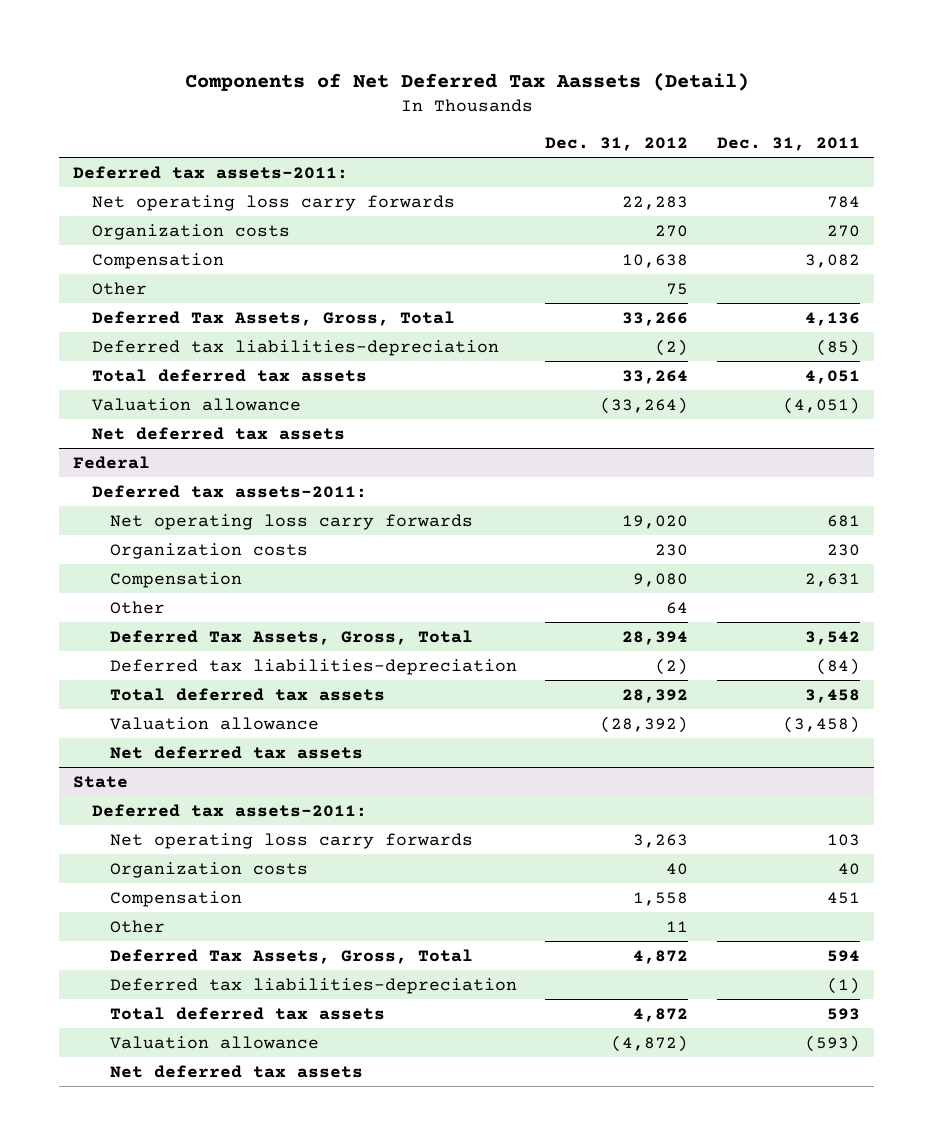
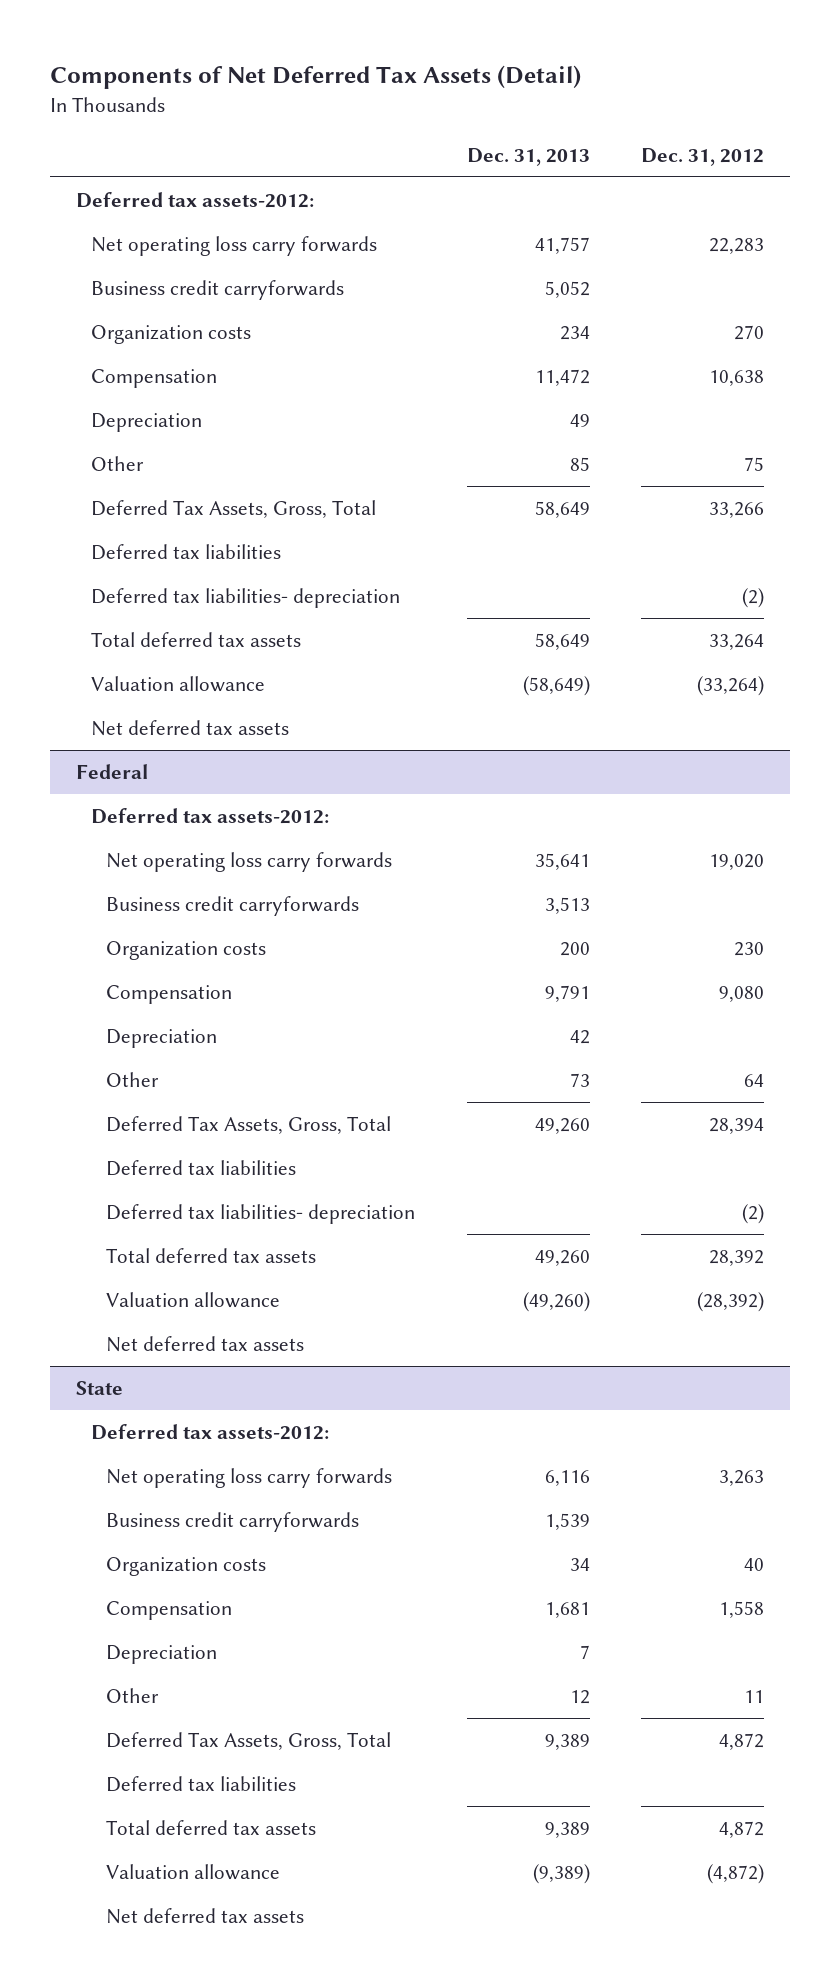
- Components of Net Deferred Tax Aassets (Detail)
+ Components of Net Deferred Tax Assets (Detail)
- | Dec. 31, 2012 | Dec. 31, 2011
+ | Dec. 31, 2013 | Dec. 31, 2012
- Deferred tax assets-2011:
+ Deferred tax assets-2012:
+ Business credit carryforwards | 5,052 |
+ Depreciation | 49 |
- Deferred tax liabilities-depreciation | (2) | (85)
+ Deferred tax liabilities
+ Deferred tax liabilities- depreciation | | (2)
@ Federal
- Deferred tax assets-2011:
+ Deferred tax assets-2012:
+ Business credit carryforwards | 3,513 |
+ Depreciation | 42 |
- Deferred tax liabilities-depreciation | (2) | (84)
+ Deferred tax liabilities
+ Deferred tax liabilities- depreciation | | (2)
@ State
- Deferred tax assets-2011:
+ Deferred tax assets-2012:
+ Business credit carryforwards | 1,539 |
+ Depreciation | 7 |
- Deferred tax liabilities-depreciation | | (1)
+ Deferred tax liabilities

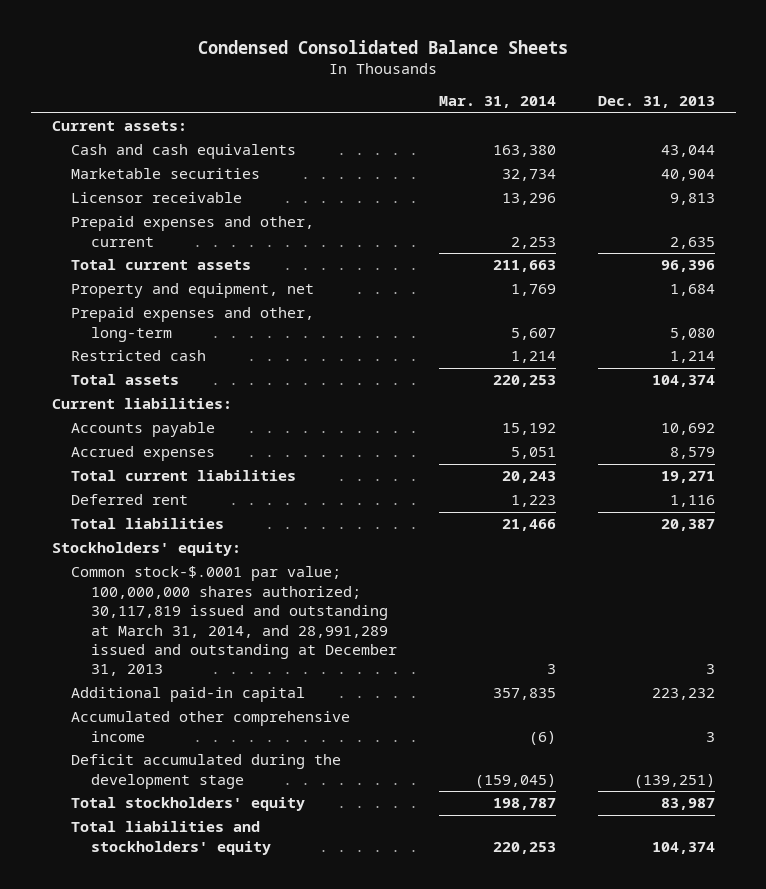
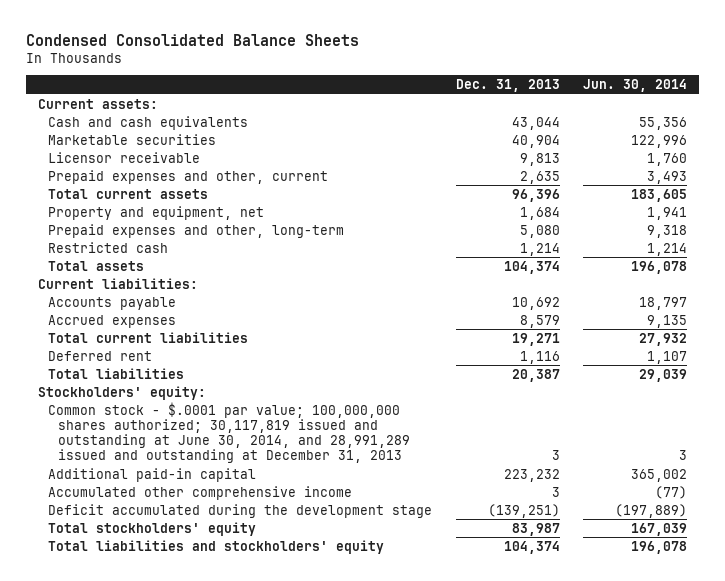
- | Mar. 31, 2014 | Dec. 31, 2013
+ | Dec. 31, 2013 | Jun. 30, 2014
- Common stock-$.0001 par value; 100,000,000 shares authorized; 30,117,819 issued and outstanding at March 31, 2014, and 28,991,289 issued and outstanding at December 31, 2013 | 3 | 3
+ Common stock - $.0001 par value; 100,000,000 shares authorized; 30,117,819 issued and outstanding at June 30, 2014, and 28,991,289 issued and outstanding at December 31, 2013 | 3 | 3

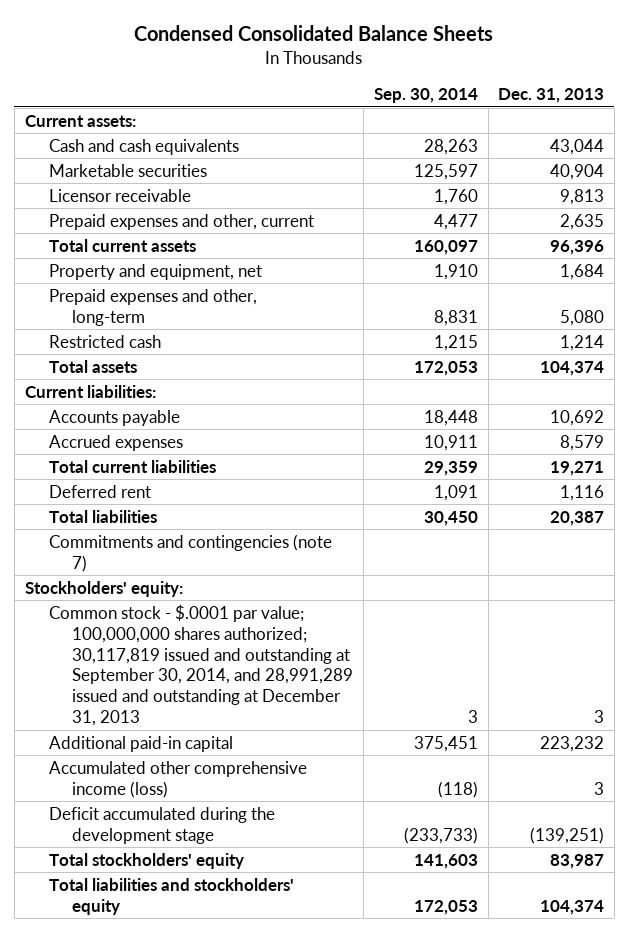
- | Dec. 31, 2013 | Jun. 30, 2014
+ | Sep. 30, 2014 | Dec. 31, 2013
+ Commitments and contingencies (note 7)
- Common stock - $.0001 par value; 100,000,000 shares authorized; 30,117,819 issued and outstanding at June 30, 2014, and 28,991,289 issued and outstanding at December 31, 2013 | 3 | 3
+ Common stock - $.0001 par value; 100,000,000 shares authorized; 30,117,819 issued and outstanding at September 30, 2014, and 28,991,289 issued and outstanding at December 31, 2013 | 3 | 3
- Accumulated other comprehensive income | 3 | (77)
+ Accumulated other comprehensive income (loss) | (118) | 3

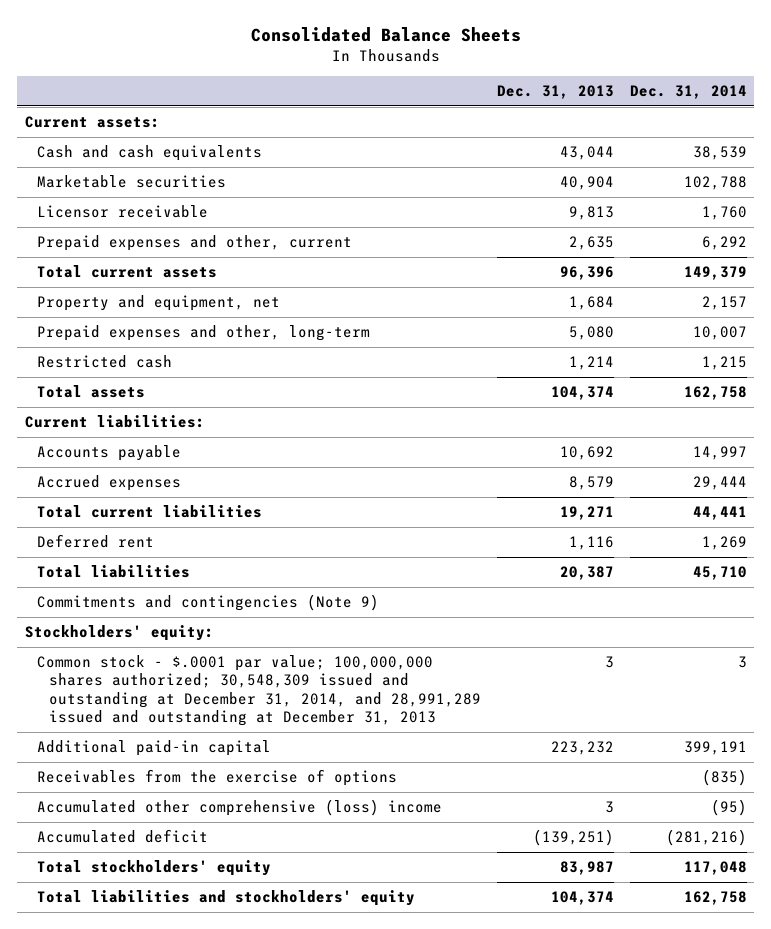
- Condensed Consolidated Balance Sheets
+ Consolidated Balance Sheets
- | Sep. 30, 2014 | Dec. 31, 2013
+ | Dec. 31, 2013 | Dec. 31, 2014
- Commitments and contingencies (note 7)
+ Commitments and contingencies (Note 9)
- Common stock - $.0001 par value; 100,000,000 shares authorized; 30,117,819 issued and outstanding at September 30, 2014, and 28,991,289 issued and outstanding at December 31, 2013 | 3 | 3
+ Common stock - $.0001 par value; 100,000,000 shares authorized; 30,548,309 issued and outstanding at December 31, 2014, and 28,991,289 issued and outstanding at December 31, 2013 | 3 | 3
- Accumulated other comprehensive income (loss) | (118) | 3
- Deficit accumulated during the development stage | (233,733) | (139,251)
+ Receivables from the exercise of options | | (835)
+ Accumulated other comprehensive (loss) income | 3 | (95)
+ Accumulated deficit | (139,251) | (281,216)

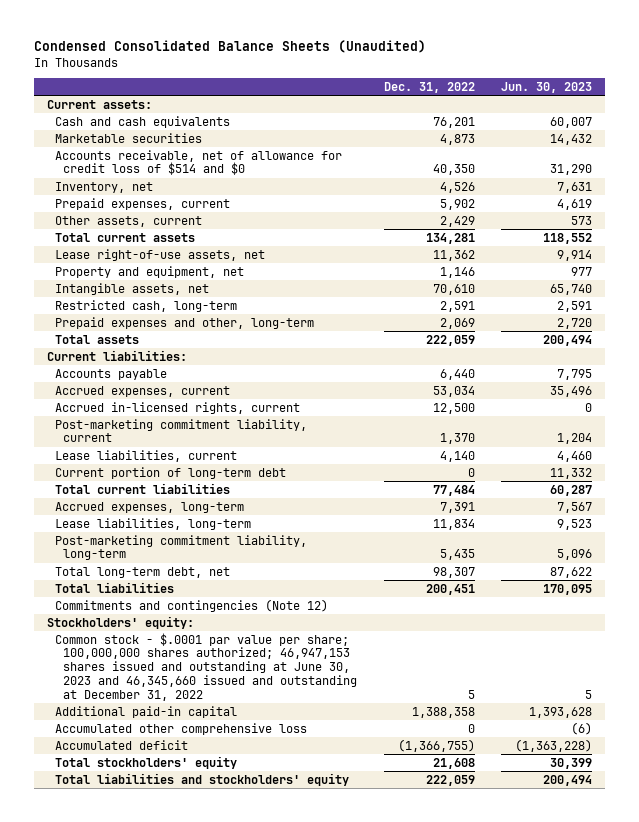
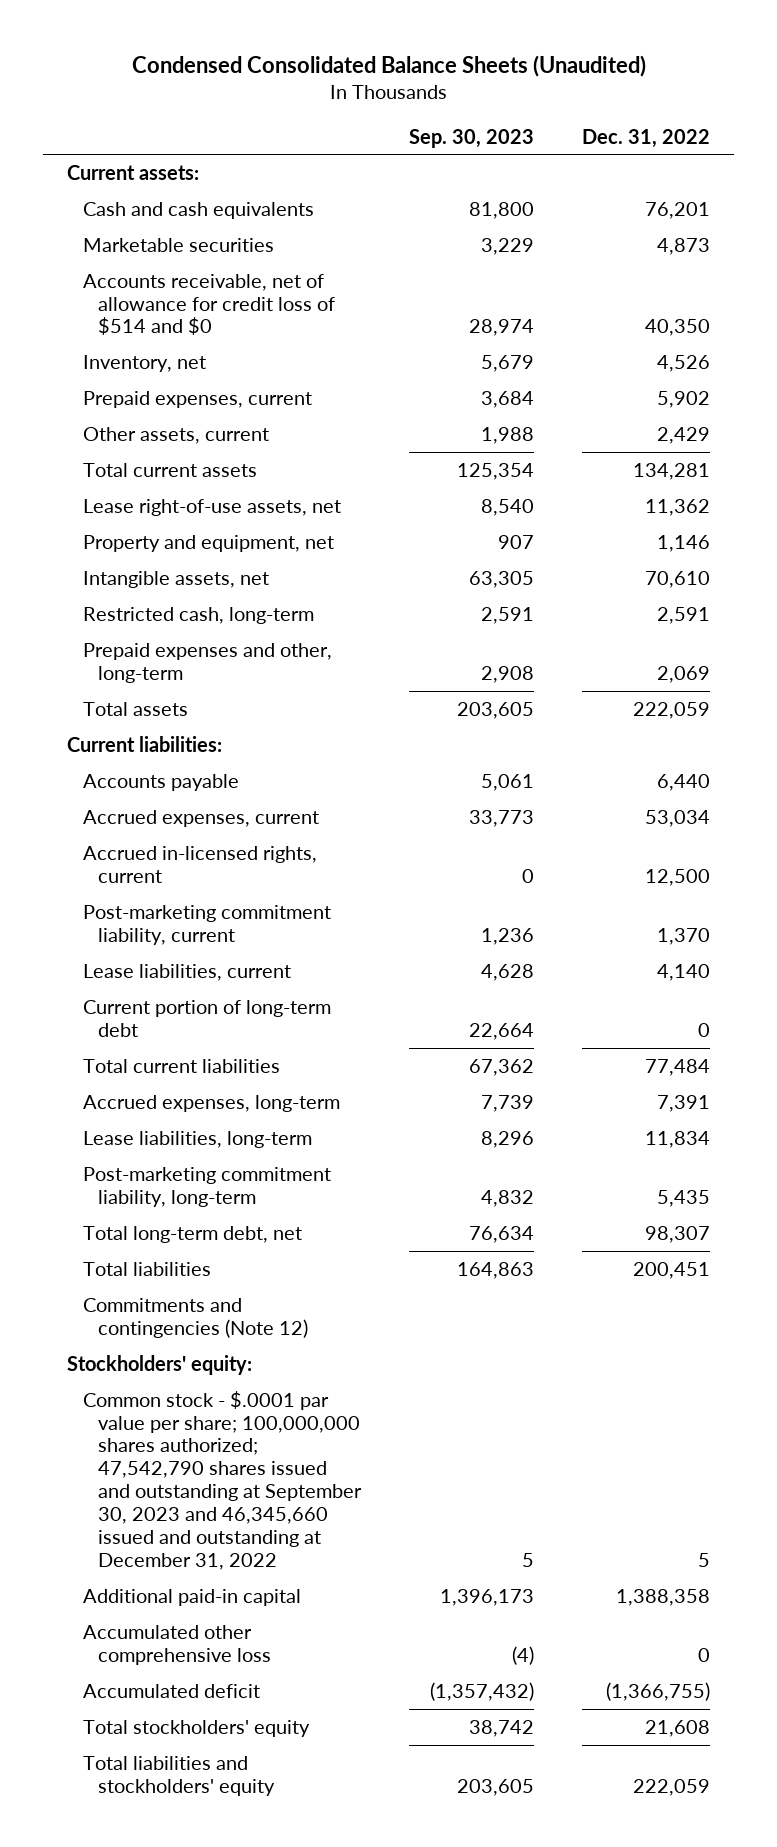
- | Dec. 31, 2022 | Jun. 30, 2023
+ | Sep. 30, 2023 | Dec. 31, 2022
- Common stock - $.0001 par value per share; 100,000,000 shares authorized; 46,947,153 shares issued and outstanding at June 30, 2023 and 46,345,660 issued and outstanding at December 31, 2022 | 5 | 5
+ Common stock - $.0001 par value per share; 100,000,000 shares authorized; 47,542,790 shares issued and outstanding at September 30, 2023 and 46,345,660 issued and outstanding at December 31, 2022 | 5 | 5

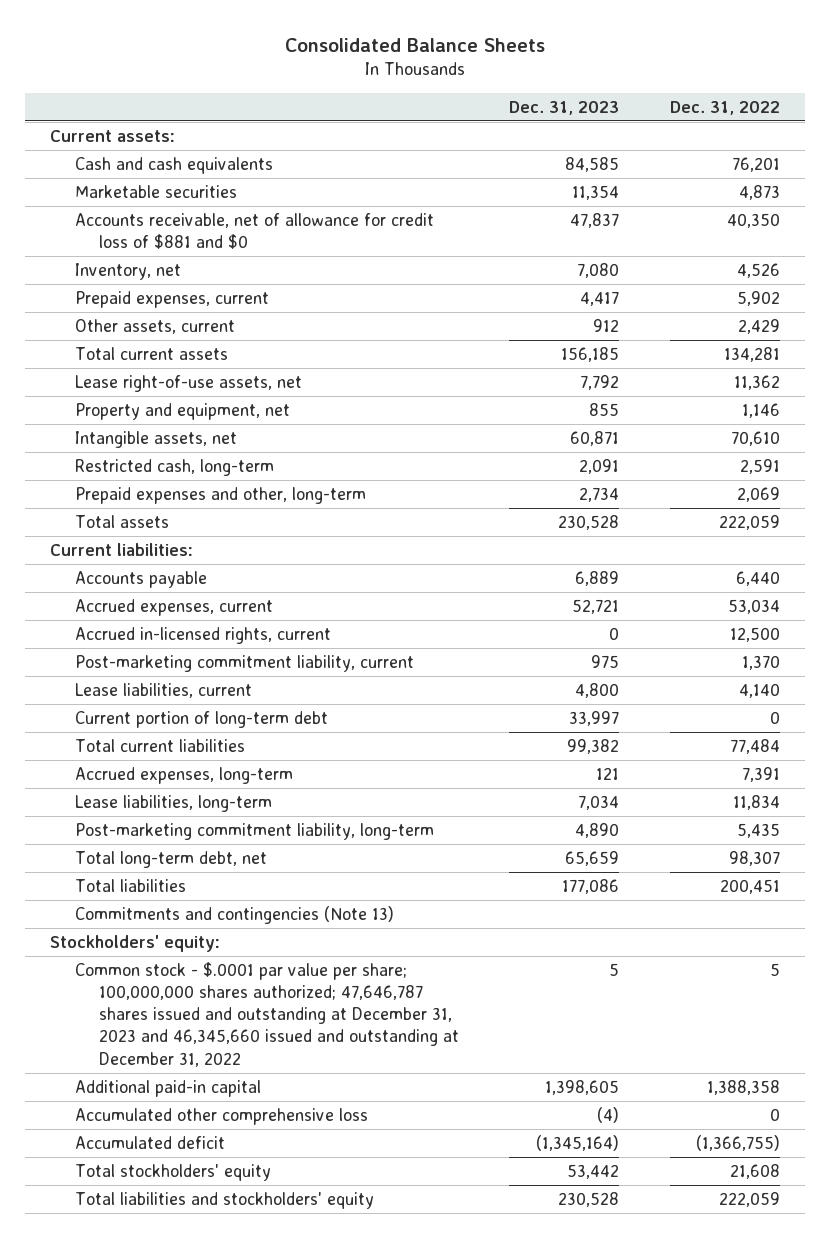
- Condensed Consolidated Balance Sheets (Unaudited)
+ Consolidated Balance Sheets
- | Sep. 30, 2023 | Dec. 31, 2022
+ | Dec. 31, 2023 | Dec. 31, 2022
- Accounts receivable, net of allowance for credit loss of $514 and $0 | 28,974 | 40,350
+ Accounts receivable, net of allowance for credit loss of $881 and $0 | 47,837 | 40,350
- Commitments and contingencies (Note 12)
+ Commitments and contingencies (Note 13)
- Common stock - $.0001 par value per share; 100,000,000 shares authorized; 47,542,790 shares issued and outstanding at September 30, 2023 and 46,345,660 issued and outstanding at December 31, 2022 | 5 | 5
+ Common stock - $.0001 par value per share; 100,000,000 shares authorized; 47,646,787 shares issued and outstanding at December 31, 2023 and 46,345,660 issued and outstanding at December 31, 2022 | 5 | 5

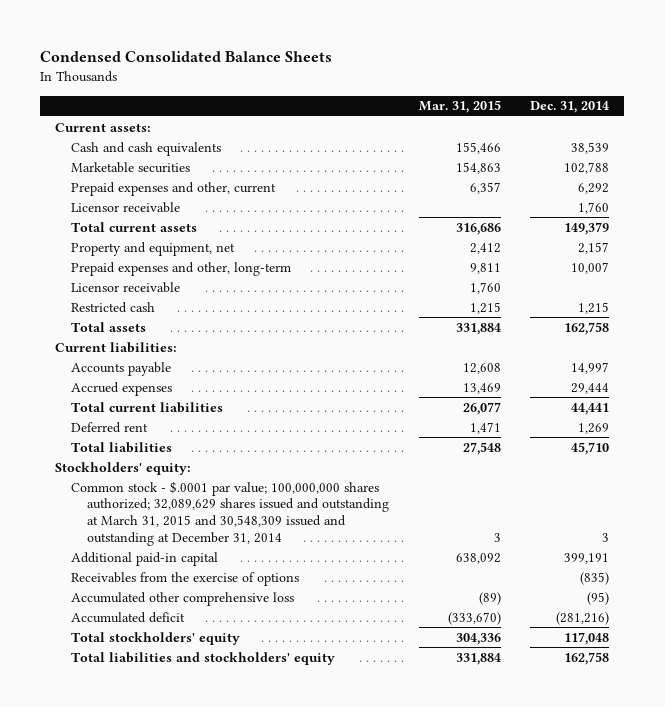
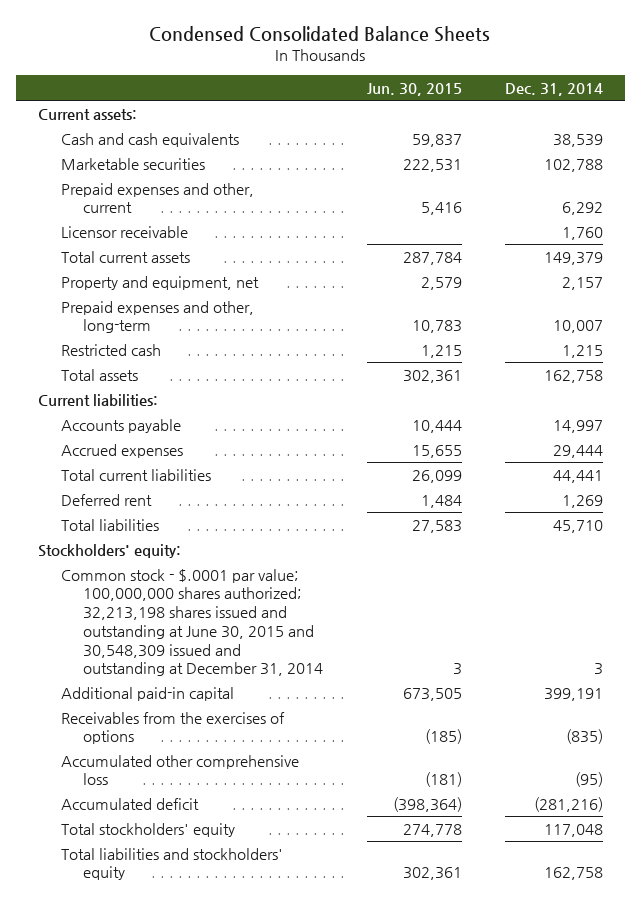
- | Mar. 31, 2015 | Dec. 31, 2014
+ | Jun. 30, 2015 | Dec. 31, 2014
- Licensor receivable | 1,760 |
- Common stock - $.0001 par value; 100,000,000 shares authorized; 32,089,629 shares issued and outstanding at March 31, 2015 and 30,548,309 issued and outstanding at December 31, 2014 | 3 | 3
+ Common stock - $.0001 par value; 100,000,000 shares authorized; 32,213,198 shares issued and outstanding at June 30, 2015 and 30,548,309 issued and outstanding at December 31, 2014 | 3 | 3
- Receivables from the exercise of options | | (835)
+ Receivables from the exercises of options | (185) | (835)

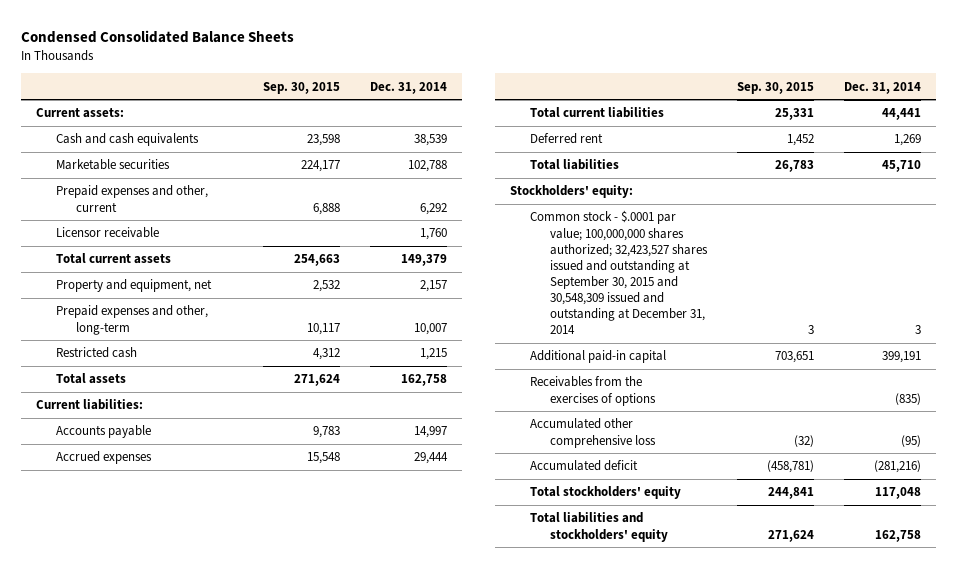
- | Jun. 30, 2015 | Dec. 31, 2014
+ | Sep. 30, 2015 | Dec. 31, 2014
- Common stock - $.0001 par value; 100,000,000 shares authorized; 32,213,198 shares issued and outstanding at June 30, 2015 and 30,548,309 issued and outstanding at December 31, 2014 | 3 | 3
+ Common stock - $.0001 par value; 100,000,000 shares authorized; 32,423,527 shares issued and outstanding at September 30, 2015 and 30,548,309 issued and outstanding at December 31, 2014 | 3 | 3

